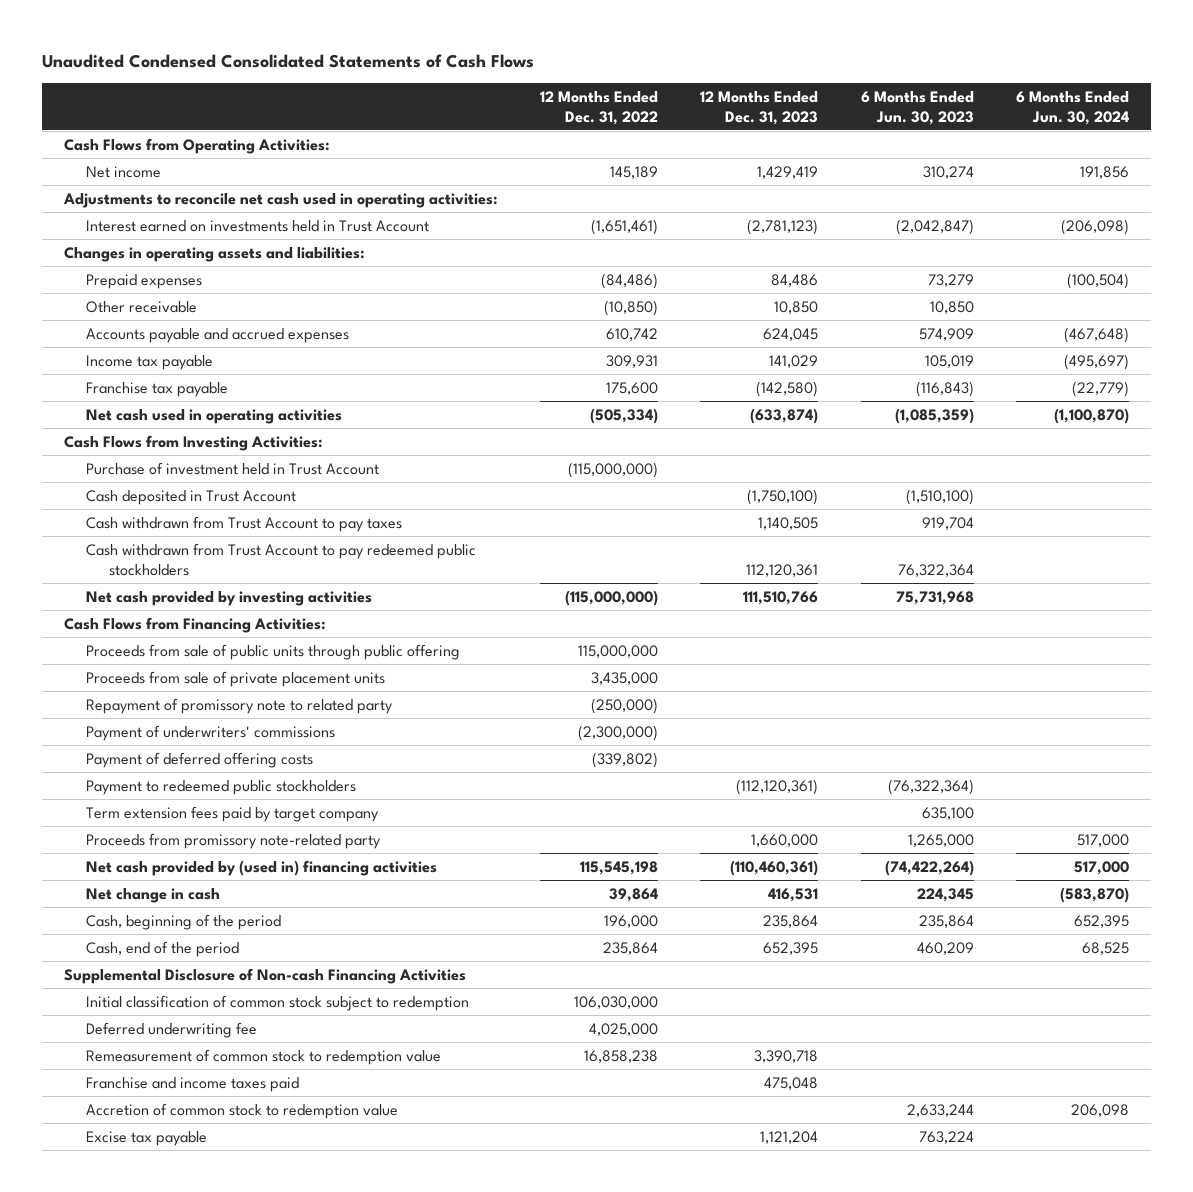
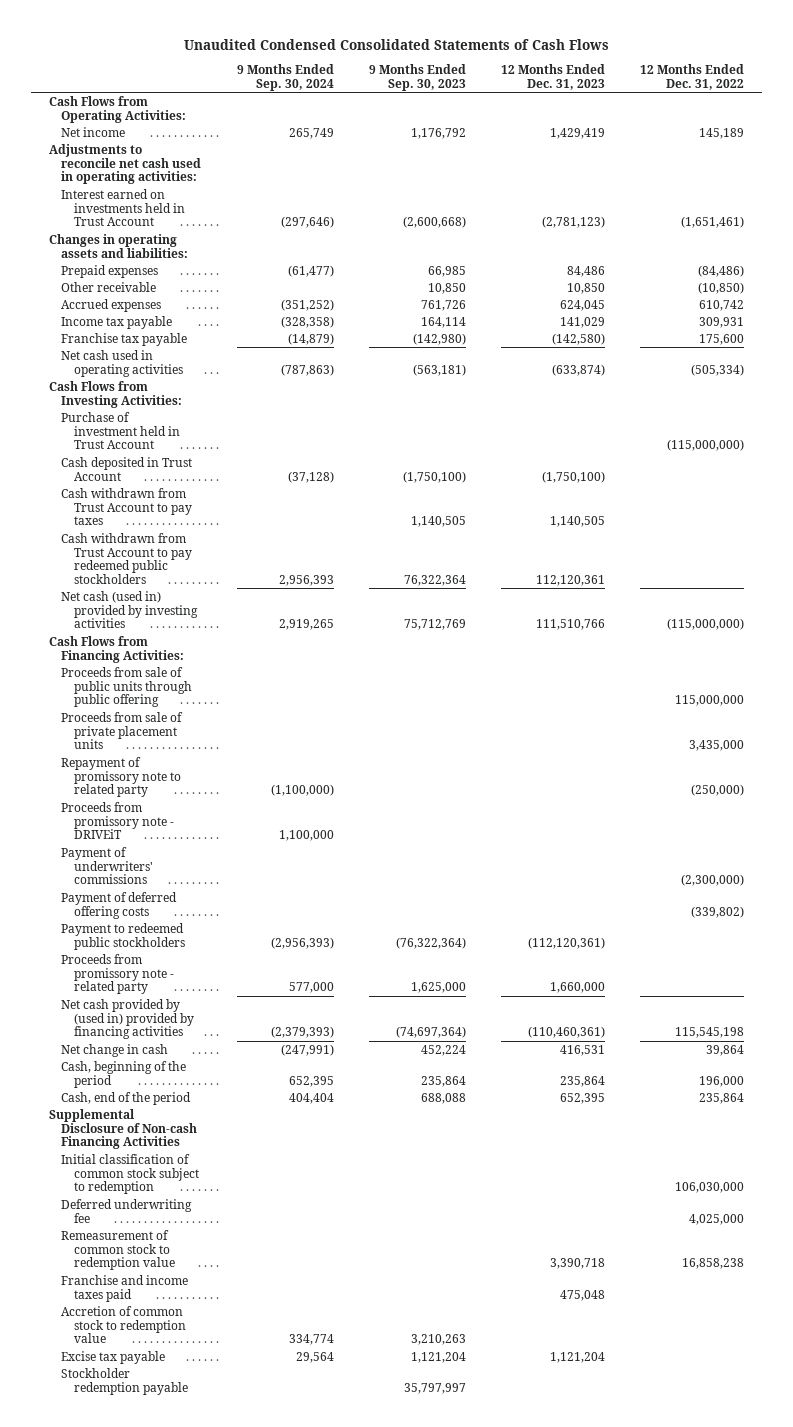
- | 12 Months Ended Dec. 31, 2022 | 12 Months Ended Dec. 31, 2023 | 6 Months Ended Jun. 30, 2023 | 6 Months Ended Jun. 30, 2024
+ | 9 Months Ended Sep. 30, 2024 | 9 Months Ended Sep. 30, 2023 | 12 Months Ended Dec. 31, 2023 | 12 Months Ended Dec. 31, 2022
- Accounts payable and accrued expenses | 610,742 | 624,045 | 574,909 | (467,648)
+ Accrued expenses | (351,252) | 761,726 | 624,045 | 610,742
- Net cash provided by investing activities | (115,000,000) | 111,510,766 | 75,731,968 |
+ Net cash (used in) provided by investing activities | 2,919,265 | 75,712,769 | 111,510,766 | (115,000,000)
+ Proceeds from promissory note - DRIVEiT | 1,100,000 | | |
- Term extension fees paid by target company | | | 635,100 |
- Proceeds from promissory note-related party | | 1,660,000 | 1,265,000 | 517,000
- Net cash provided by (used in) financing activities | 115,545,198 | (110,460,361) | (74,422,264) | 517,000
+ Proceeds from promissory note - related party | 577,000 | 1,625,000 | 1,660,000 |
+ Net cash provided by (used in) provided by financing activities | (2,379,393) | (74,697,364) | (110,460,361) | 115,545,198
+ Stockholder redemption payable | | 35,797,997 | |

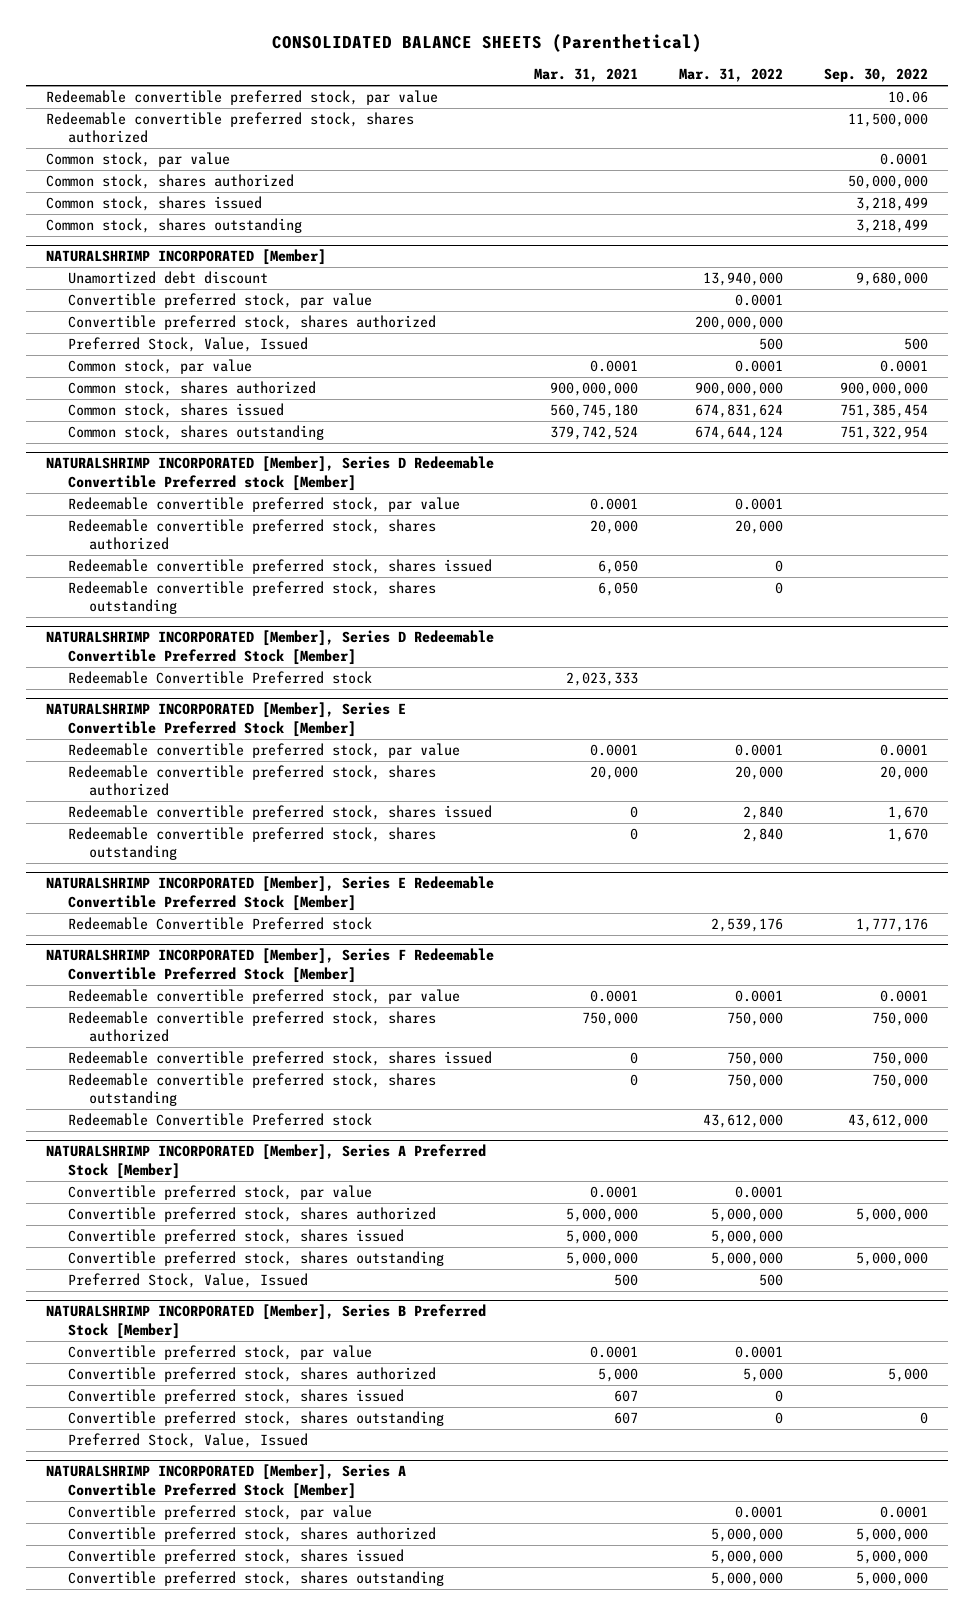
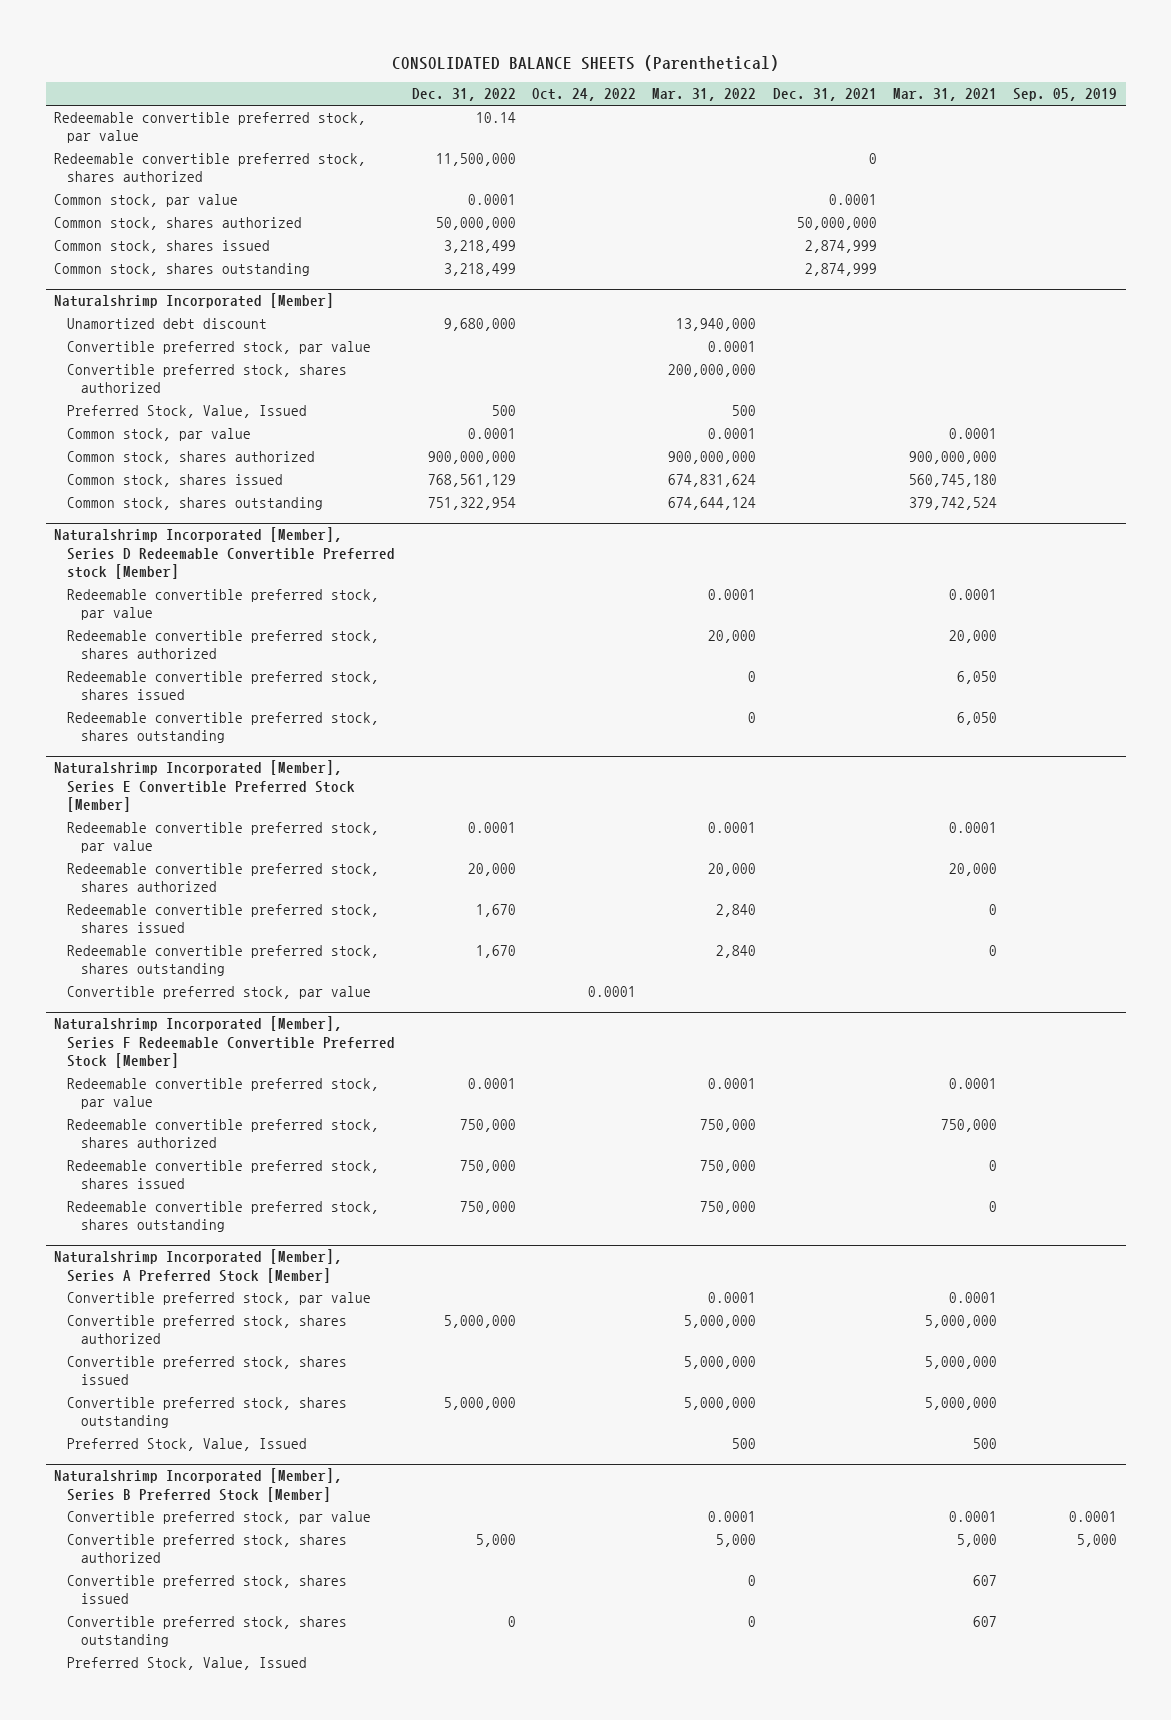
- | Mar. 31, 2021 | Mar. 31, 2022 | Sep. 30, 2022
+ | Dec. 31, 2022 | Oct. 24, 2022 | Mar. 31, 2022 | Dec. 31, 2021 | Mar. 31, 2021 | Sep. 05, 2019
- NATURALSHRIMP INCORPORATED [Member]
+ Naturalshrimp Incorporated [Member]
- NATURALSHRIMP INCORPORATED [Member], Series D Redeemable Convertible Preferred stock [Member]
+ Naturalshrimp Incorporated [Member], Series D Redeemable Convertible Preferred stock [Member]
- NATURALSHRIMP INCORPORATED [Member], Series D Redeemable Convertible Preferred Stock [Member]
- Redeemable Convertible Preferred stock | 2,023,333 | |
- NATURALSHRIMP INCORPORATED [Member], Series E Convertible Preferred Stock [Member]
+ Naturalshrimp Incorporated [Member], Series E Convertible Preferred Stock [Member]
- NATURALSHRIMP INCORPORATED [Member], Series E Redeemable Convertible Preferred Stock [Member]
- Redeemable Convertible Preferred stock | | 2,539,176 | 1,777,176
- NATURALSHRIMP INCORPORATED [Member], Series F Redeemable Convertible Preferred Stock [Member]
+ Convertible preferred stock, par value | | 0.0001 | | | |
+ Naturalshrimp Incorporated [Member], Series F Redeemable Convertible Preferred Stock [Member]
- Redeemable Convertible Preferred stock | | 43,612,000 | 43,612,000
- NATURALSHRIMP INCORPORATED [Member], Series A Preferred Stock [Member]
+ Naturalshrimp Incorporated [Member], Series A Preferred Stock [Member]
- NATURALSHRIMP INCORPORATED [Member], Series B Preferred Stock [Member]
+ Naturalshrimp Incorporated [Member], Series B Preferred Stock [Member]
- NATURALSHRIMP INCORPORATED [Member], Series A Convertible Preferred Stock [Member]
- Convertible preferred stock, par value | | 0.0001 | 0.0001
- Convertible preferred stock, shares authorized | | 5,000,000 | 5,000,000
- Convertible preferred stock, shares issued | | 5,000,000 | 5,000,000
- Convertible preferred stock, shares outstanding | | 5,000,000 | 5,000,000

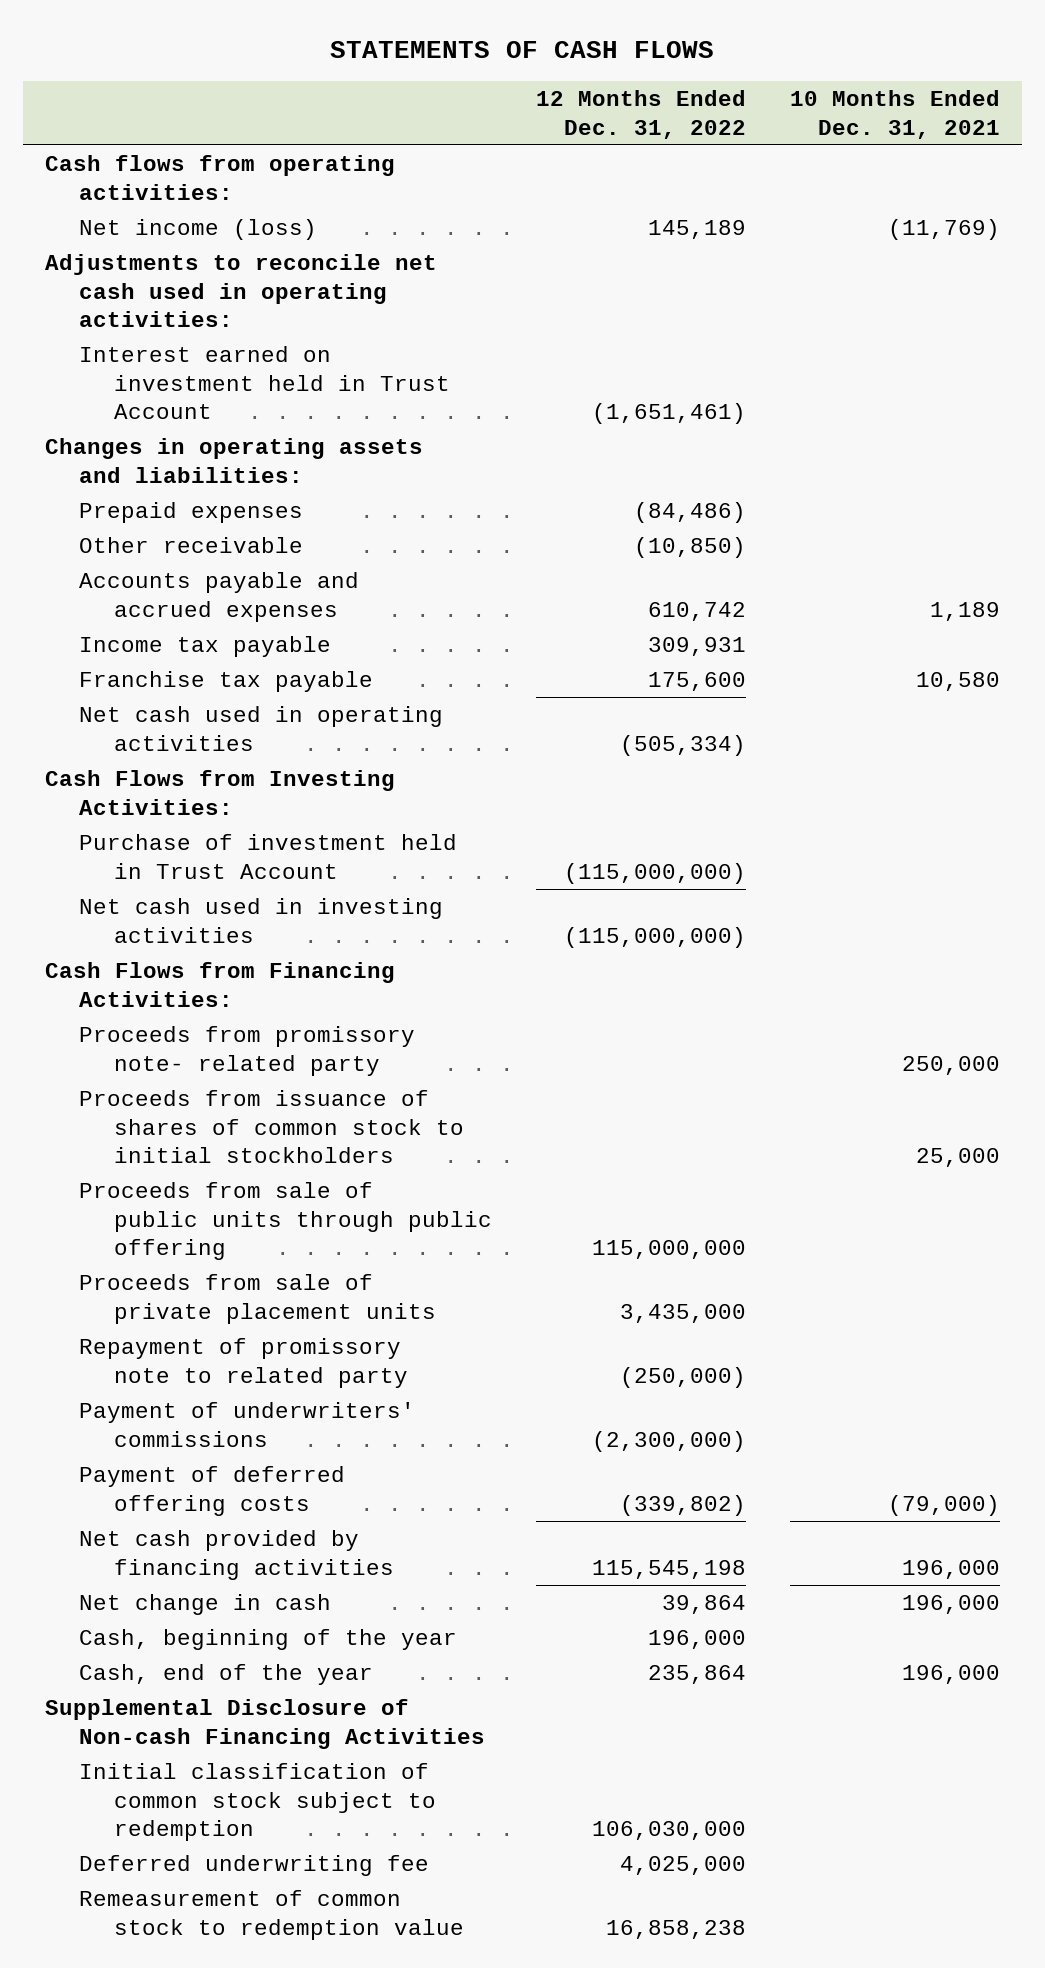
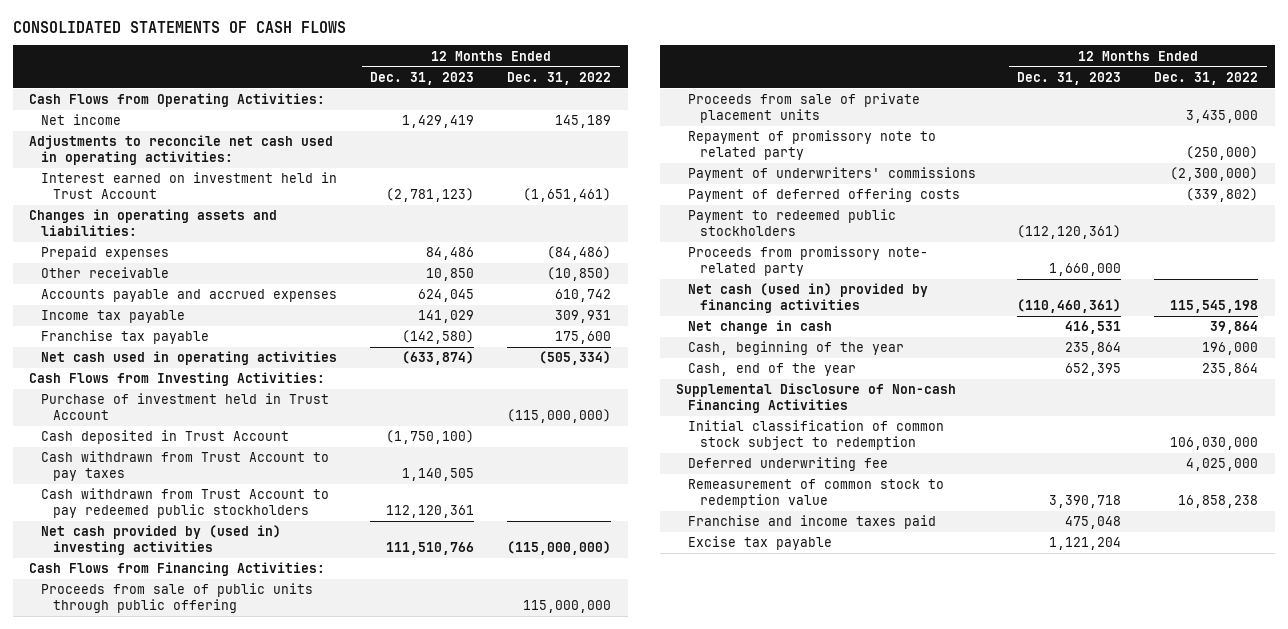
- STATEMENTS OF CASH FLOWS
+ CONSOLIDATED STATEMENTS OF CASH FLOWS
- | 12 Months Ended Dec. 31, 2022 | 10 Months Ended Dec. 31, 2021
+ | 12 Months Ended Dec. 31, 2023 | 12 Months Ended Dec. 31, 2022
- Cash flows from operating activities:
- Net income (loss) | 145,189 | (11,769)
+ Cash Flows from Operating Activities:
+ Net income | 1,429,419 | 145,189
- Net cash used in investing activities | (115,000,000) |
+ Cash deposited in Trust Account | (1,750,100) |
+ Cash withdrawn from Trust Account to pay taxes | 1,140,505 |
+ Cash withdrawn from Trust Account to pay redeemed public stockholders | 112,120,361 |
+ Net cash provided by (used in) investing activities | 111,510,766 | (115,000,000)
- Proceeds from issuance of shares of common stock to initial stockholders | | 25,000
- Net cash provided by financing activities | 115,545,198 | 196,000
+ Payment to redeemed public stockholders | (112,120,361) |
moved down: Proceeds from promissory note- related party | 1,660,000 |
+ Net cash (used in) provided by financing activities | (110,460,361) | 115,545,198
+ Franchise and income taxes paid | 475,048 |
+ Excise tax payable | 1,121,204 |

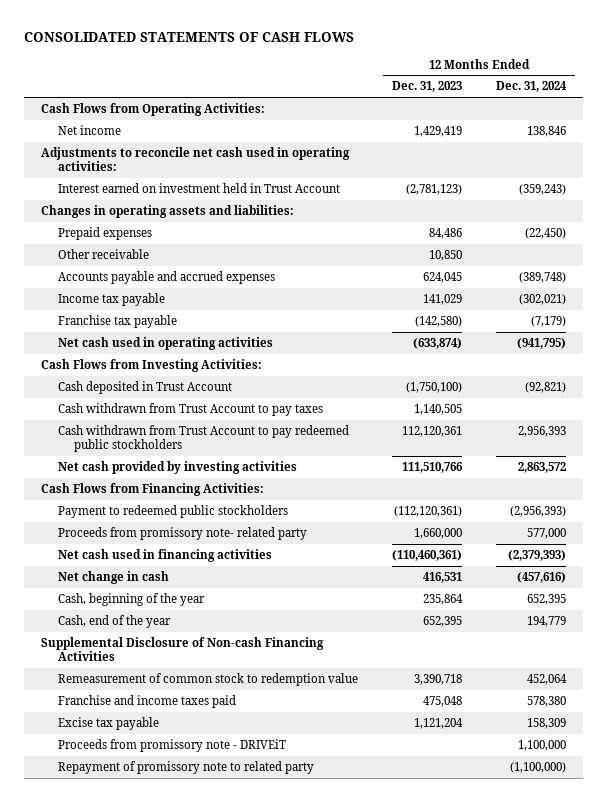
- | 12 Months Ended Dec. 31, 2023 | 12 Months Ended Dec. 31, 2022
+ | 12 Months Ended Dec. 31, 2023 | 12 Months Ended Dec. 31, 2024
- Purchase of investment held in Trust Account | | (115,000,000)
- Net cash provided by (used in) investing activities | 111,510,766 | (115,000,000)
+ Net cash provided by investing activities | 111,510,766 | 2,863,572
- Proceeds from sale of public units through public offering | | 115,000,000
- Proceeds from sale of private placement units | | 3,435,000
- Payment of underwriters' commissions | | (2,300,000)
- Payment of deferred offering costs | | (339,802)
- Net cash (used in) provided by financing activities | (110,460,361) | 115,545,198
+ Net cash used in financing activities | (110,460,361) | (2,379,393)
- Initial classification of common stock subject to redemption | | 106,030,000
- Deferred underwriting fee | | 4,025,000
+ Proceeds from promissory note - DRIVEiT | | 1,100,000
moved down: Repayment of promissory note to related party | | (1,100,000)

